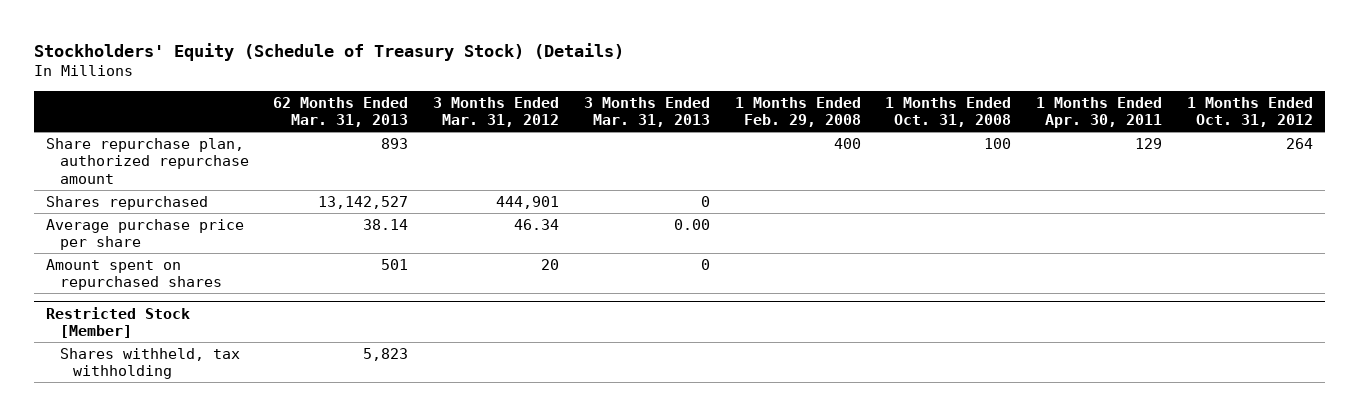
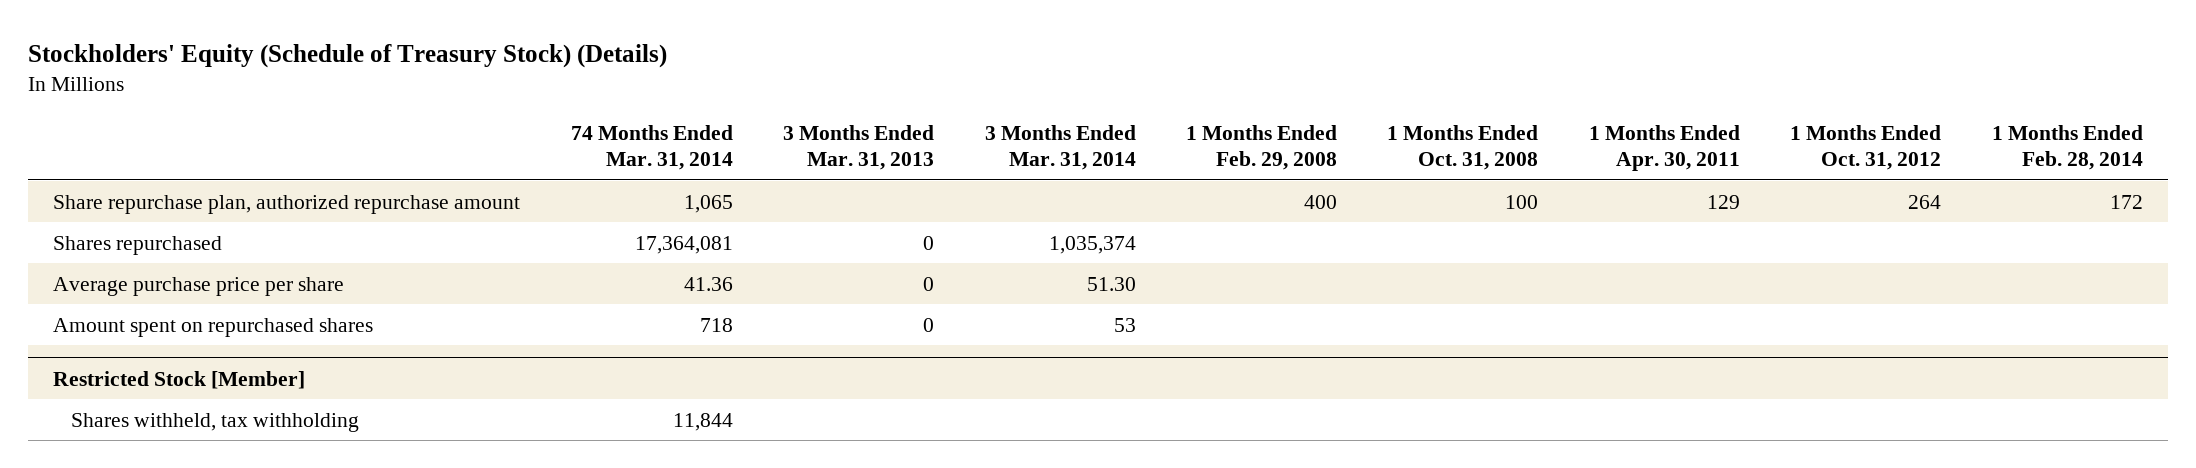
- | 62 Months Ended Mar. 31, 2013 | 3 Months Ended Mar. 31, 2012 | 3 Months Ended Mar. 31, 2013 | 1 Months Ended Feb. 29, 2008 | 1 Months Ended Oct. 31, 2008 | 1 Months Ended Apr. 30, 2011 | 1 Months Ended Oct. 31, 2012
+ | 74 Months Ended Mar. 31, 2014 | 3 Months Ended Mar. 31, 2013 | 3 Months Ended Mar. 31, 2014 | 1 Months Ended Feb. 29, 2008 | 1 Months Ended Oct. 31, 2008 | 1 Months Ended Apr. 30, 2011 | 1 Months Ended Oct. 31, 2012 | 1 Months Ended Feb. 28, 2014
- Average purchase price per share | 38.14 | 46.34 | 0.00 | | | |
+ Average purchase price per share | 41.36 | 0 | 51.30 | | | | |

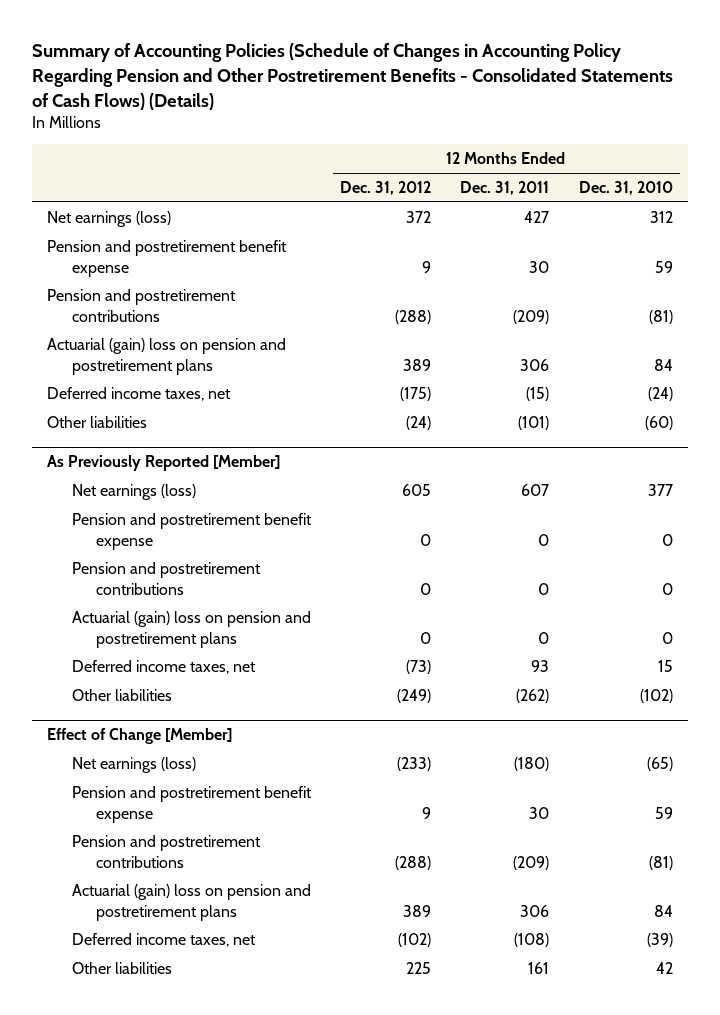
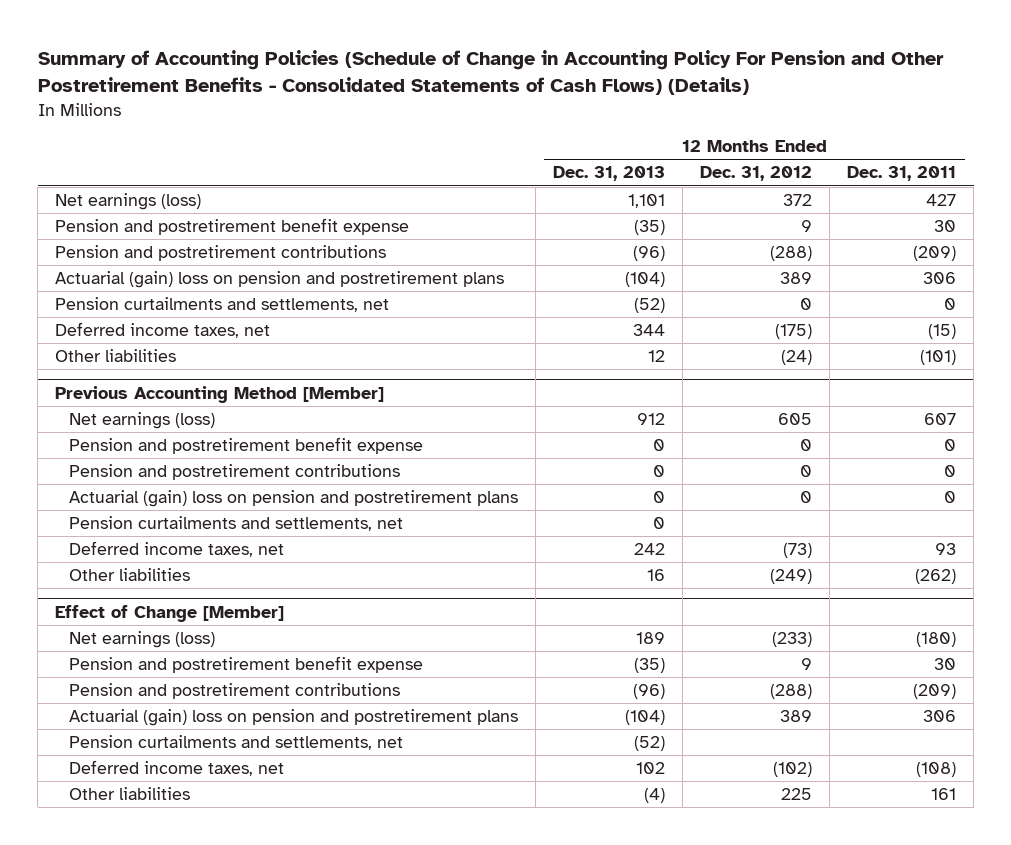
- Summary of Accounting Policies (Schedule of Changes in Accounting Policy Regarding Pension and Other Postretirement Benefits - Consolidated Statements of Cash Flows) (Details)
+ Summary of Accounting Policies (Schedule of Change in Accounting Policy For Pension and Other Postretirement Benefits - Consolidated Statements of Cash Flows) (Details)
- | 12 Months Ended Dec. 31, 2012 | 12 Months Ended Dec. 31, 2011 | 12 Months Ended Dec. 31, 2010
+ | 12 Months Ended Dec. 31, 2013 | 12 Months Ended Dec. 31, 2012 | 12 Months Ended Dec. 31, 2011
+ Pension curtailments and settlements, net | (52) | 0 | 0
- As Previously Reported [Member]
+ Previous Accounting Method [Member]
+ Pension curtailments and settlements, net | 0 | |
@ Effect of Change [Member]
+ Pension curtailments and settlements, net | (52) | |

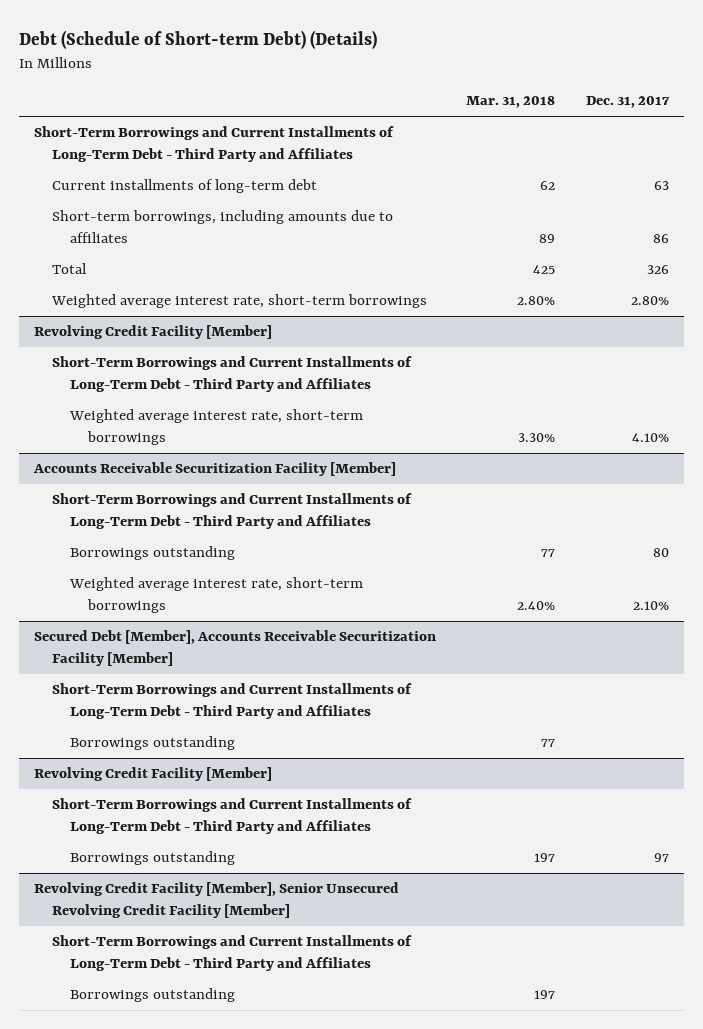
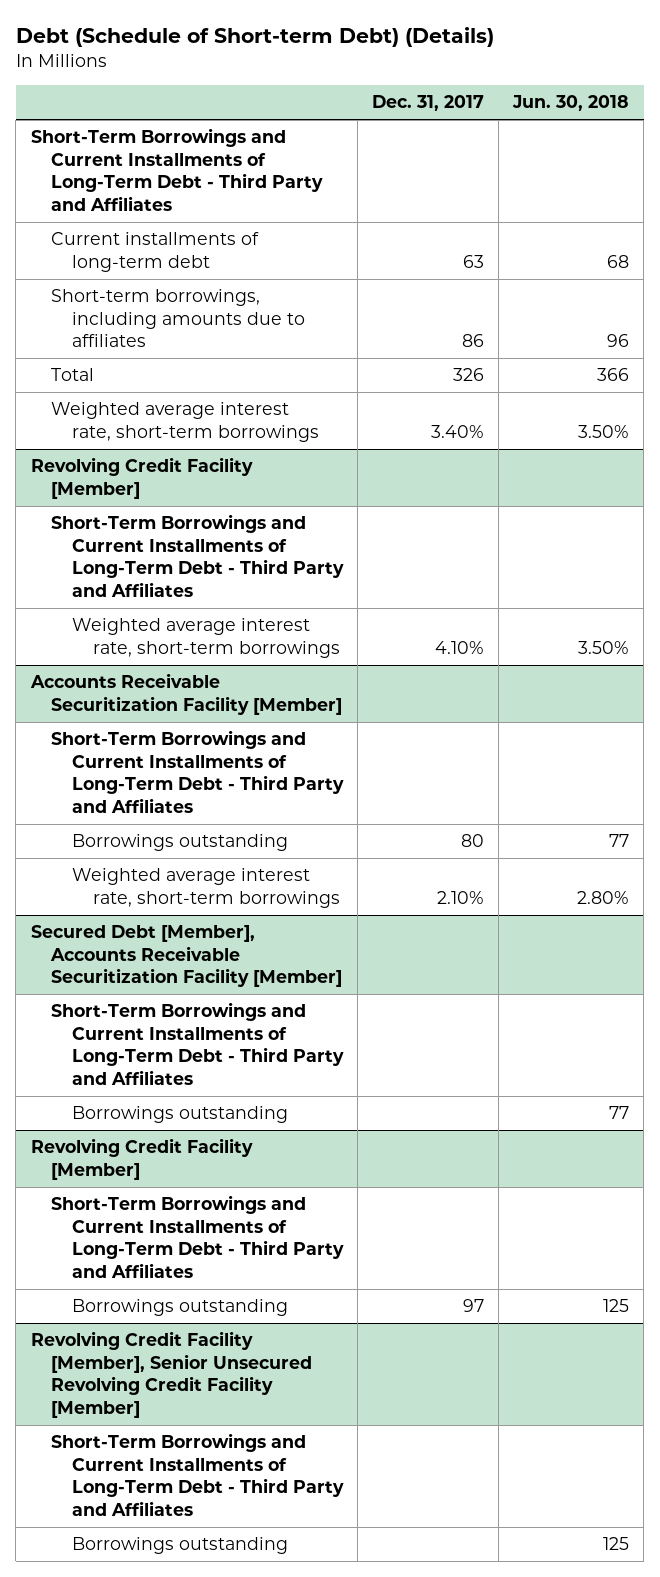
- | Mar. 31, 2018 | Dec. 31, 2017
+ | Dec. 31, 2017 | Jun. 30, 2018
- Weighted average interest rate, short-term borrowings | 2.80% | 2.80%
+ Weighted average interest rate, short-term borrowings | 3.40% | 3.50%

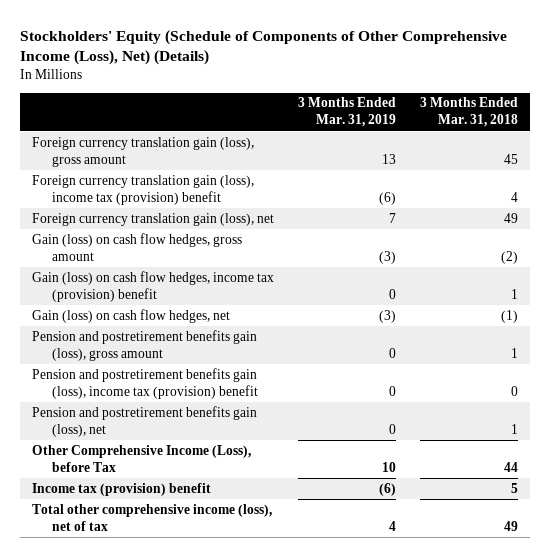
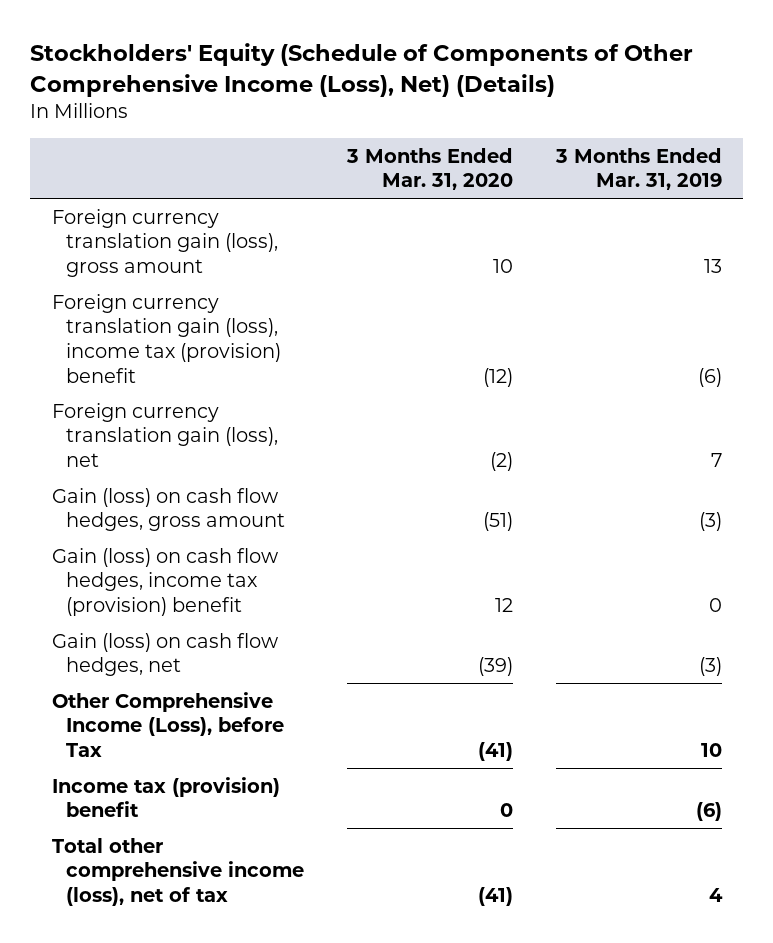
- | 3 Months Ended Mar. 31, 2019 | 3 Months Ended Mar. 31, 2018
+ | 3 Months Ended Mar. 31, 2020 | 3 Months Ended Mar. 31, 2019
- Pension and postretirement benefits gain (loss), gross amount | 0 | 1
- Pension and postretirement benefits gain (loss), income tax (provision) benefit | 0 | 0
- Pension and postretirement benefits gain (loss), net | 0 | 1

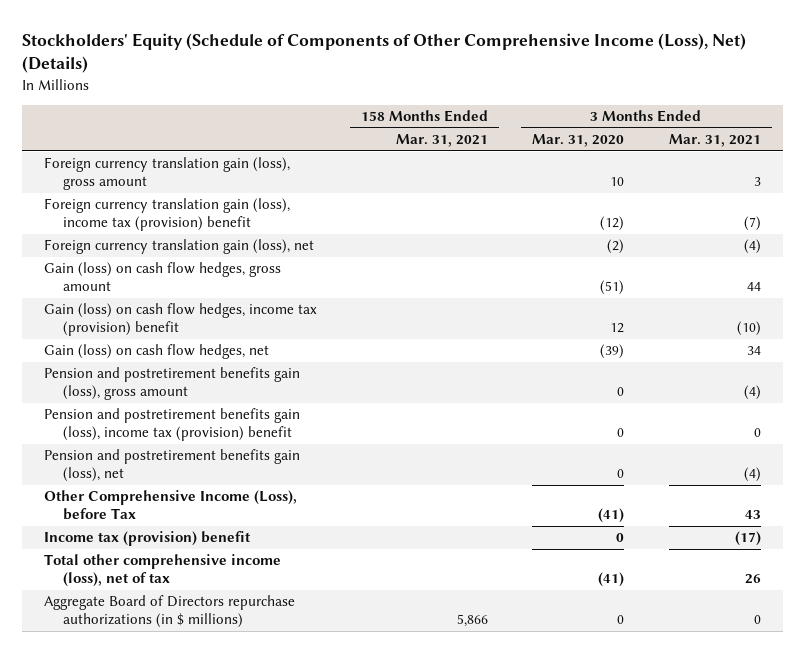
- | 3 Months Ended Mar. 31, 2020 | 3 Months Ended Mar. 31, 2019
+ | 158 Months Ended Mar. 31, 2021 | 3 Months Ended Mar. 31, 2020 | 3 Months Ended Mar. 31, 2021
+ Pension and postretirement benefits gain (loss), gross amount | | 0 | (4)
+ Pension and postretirement benefits gain (loss), income tax (provision) benefit | | 0 | 0
+ Pension and postretirement benefits gain (loss), net | | 0 | (4)
+ Aggregate Board of Directors repurchase authorizations (in $ millions) | 5,866 | 0 | 0

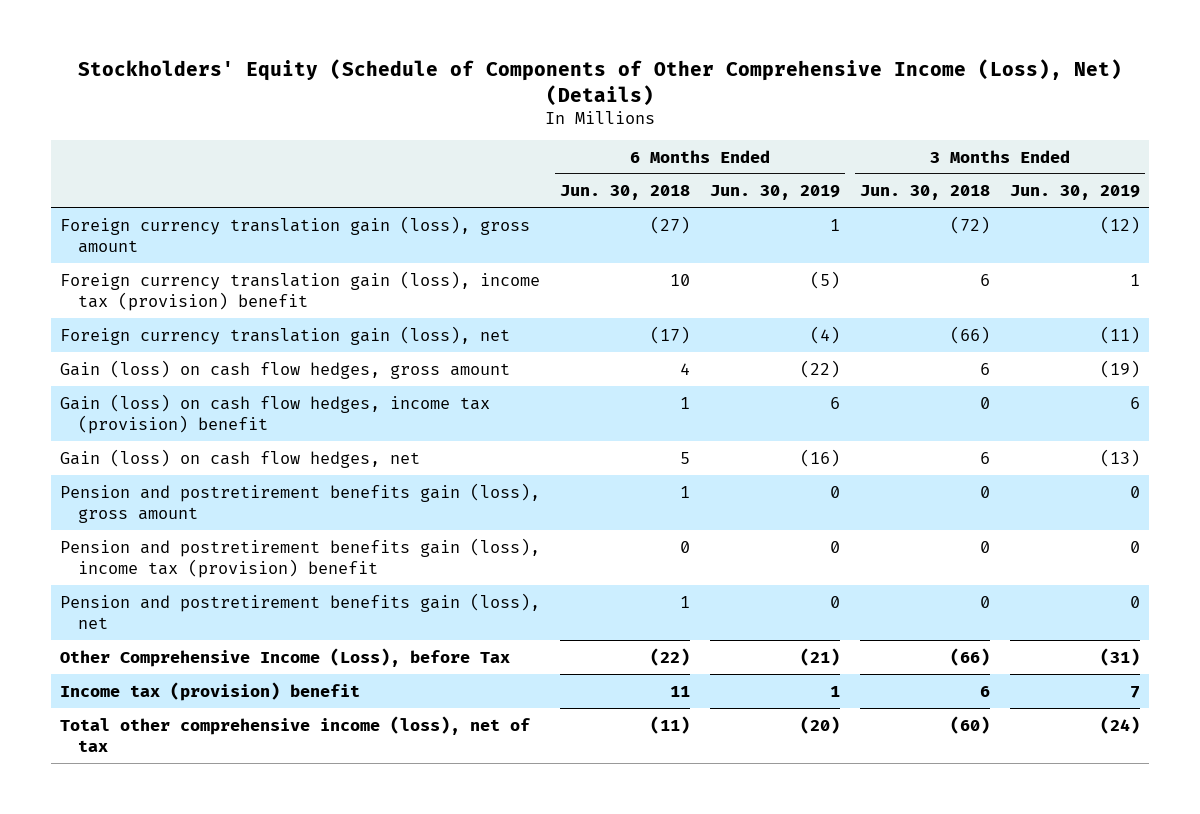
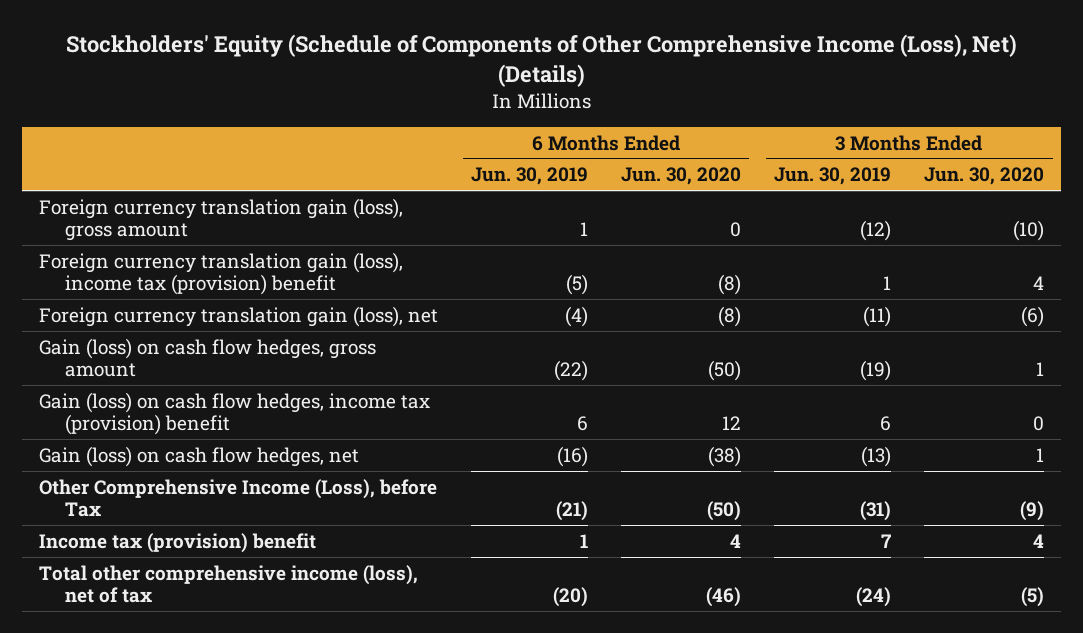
- | 6 Months Ended Jun. 30, 2018 | 6 Months Ended Jun. 30, 2019 | 3 Months Ended Jun. 30, 2018 | 3 Months Ended Jun. 30, 2019
+ | 6 Months Ended Jun. 30, 2019 | 6 Months Ended Jun. 30, 2020 | 3 Months Ended Jun. 30, 2019 | 3 Months Ended Jun. 30, 2020
- Pension and postretirement benefits gain (loss), gross amount | 1 | 0 | 0 | 0
- Pension and postretirement benefits gain (loss), income tax (provision) benefit | 0 | 0 | 0 | 0
- Pension and postretirement benefits gain (loss), net | 1 | 0 | 0 | 0

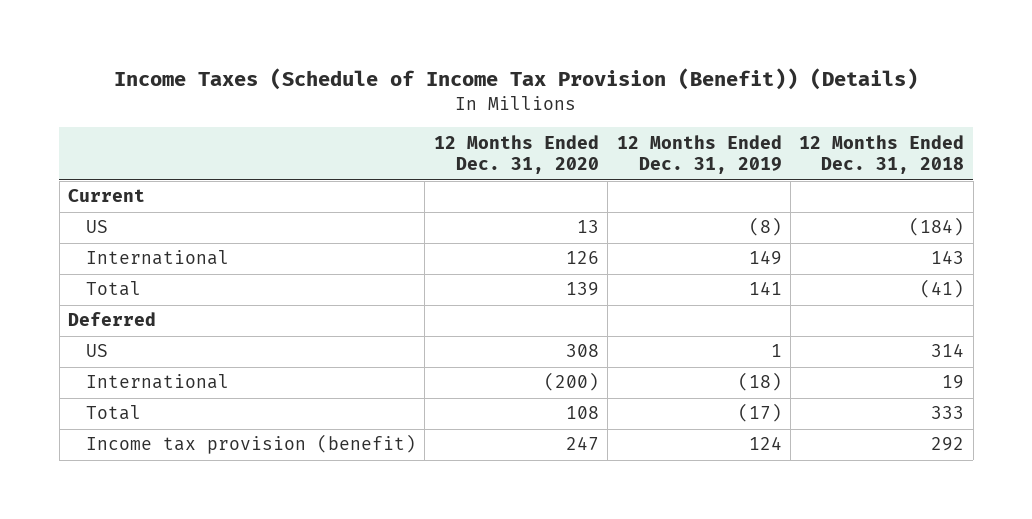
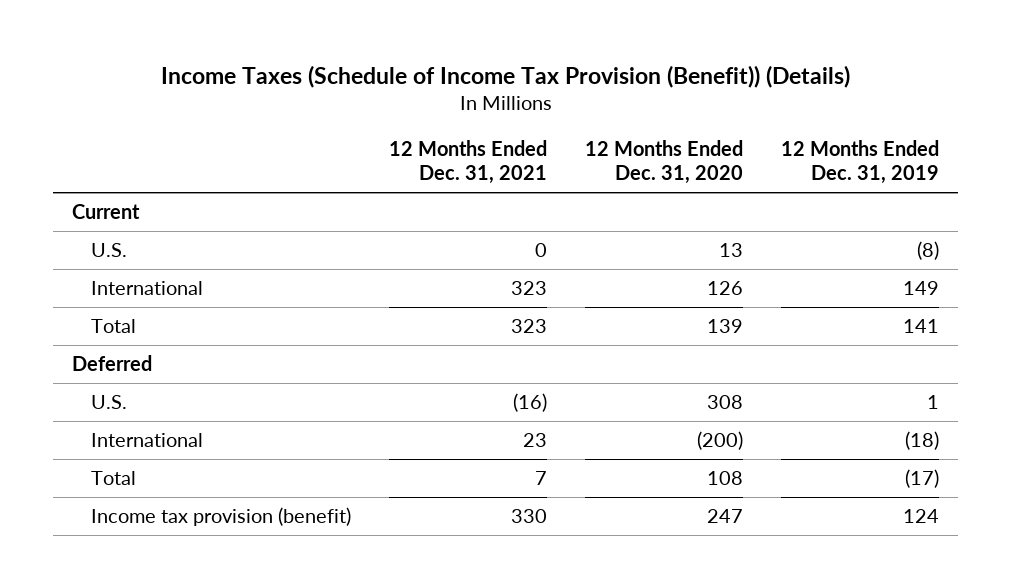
- | 12 Months Ended Dec. 31, 2020 | 12 Months Ended Dec. 31, 2019 | 12 Months Ended Dec. 31, 2018
+ | 12 Months Ended Dec. 31, 2021 | 12 Months Ended Dec. 31, 2020 | 12 Months Ended Dec. 31, 2019
- US | 13 | (8) | (184)
+ U.S. | 0 | 13 | (8)
- US | 308 | 1 | 314
+ U.S. | (16) | 308 | 1

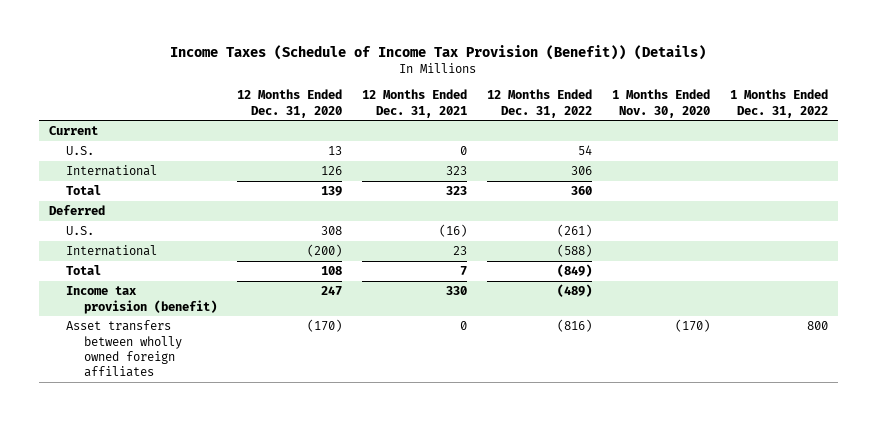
- | 12 Months Ended Dec. 31, 2021 | 12 Months Ended Dec. 31, 2020 | 12 Months Ended Dec. 31, 2019
+ | 12 Months Ended Dec. 31, 2020 | 12 Months Ended Dec. 31, 2021 | 12 Months Ended Dec. 31, 2022 | 1 Months Ended Nov. 30, 2020 | 1 Months Ended Dec. 31, 2022
+ Asset transfers between wholly owned foreign affiliates | (170) | 0 | (816) | (170) | 800

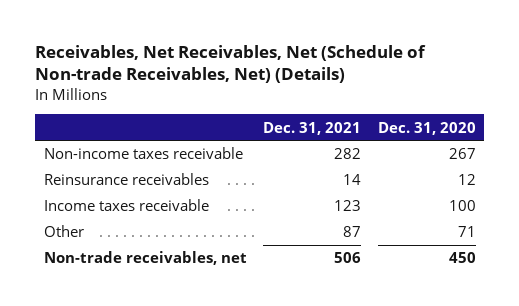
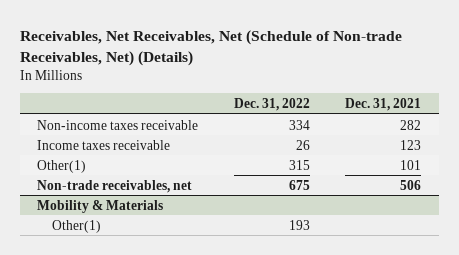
- | Dec. 31, 2021 | Dec. 31, 2020
+ | Dec. 31, 2022 | Dec. 31, 2021
- Reinsurance receivables | 14 | 12
- Other | 87 | 71
+ Other(1) | 315 | 101
+ Mobility & Materials
+ Other(1) | 193 |

